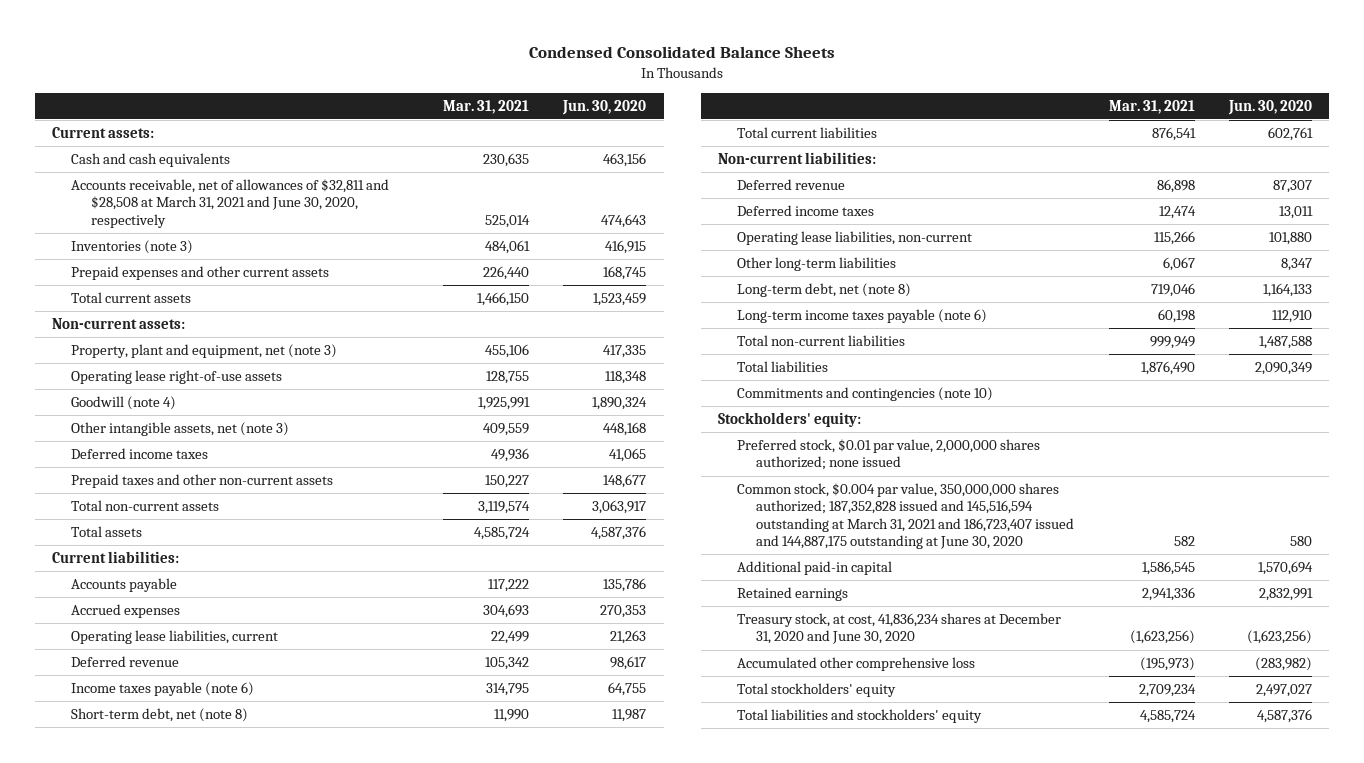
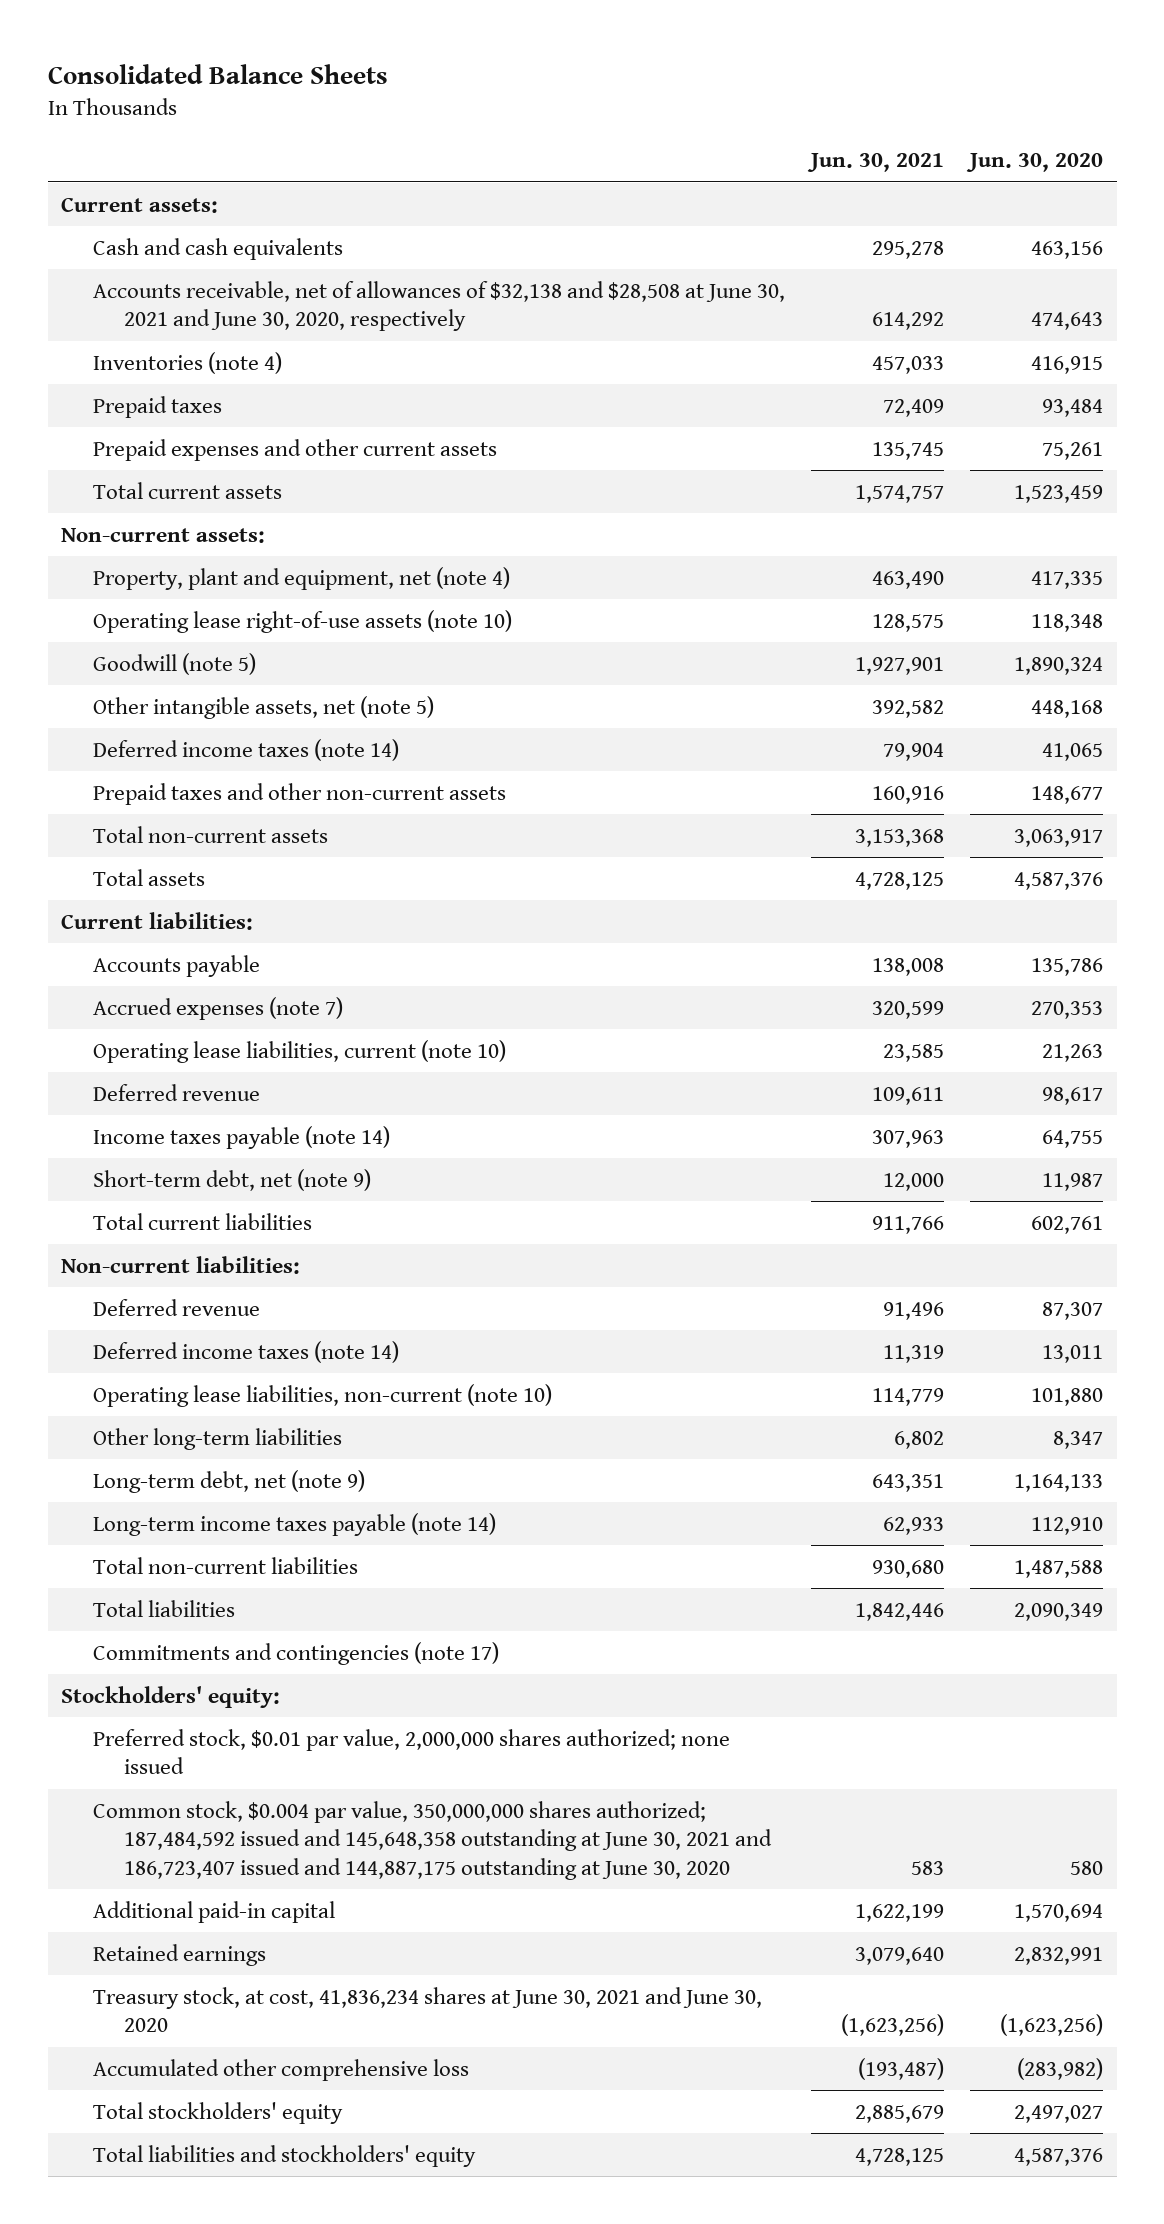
- Condensed Consolidated Balance Sheets
+ Consolidated Balance Sheets
- | Mar. 31, 2021 | Jun. 30, 2020
+ | Jun. 30, 2021 | Jun. 30, 2020
- Accounts receivable, net of allowances of $32,811 and $28,508 at March 31, 2021 and June 30, 2020, respectively | 525,014 | 474,643
- Inventories (note 3) | 484,061 | 416,915
- Prepaid expenses and other current assets | 226,440 | 168,745
+ Accounts receivable, net of allowances of $32,138 and $28,508 at June 30, 2021 and June 30, 2020, respectively | 614,292 | 474,643
+ Inventories (note 4) | 457,033 | 416,915
+ Prepaid taxes | 72,409 | 93,484
+ Prepaid expenses and other current assets | 135,745 | 75,261
- Property, plant and equipment, net (note 3) | 455,106 | 417,335
- Operating lease right-of-use assets | 128,755 | 118,348
- Goodwill (note 4) | 1,925,991 | 1,890,324
- Other intangible assets, net (note 3) | 409,559 | 448,168
- Deferred income taxes | 49,936 | 41,065
+ Property, plant and equipment, net (note 4) | 463,490 | 417,335
+ Operating lease right-of-use assets (note 10) | 128,575 | 118,348
+ Goodwill (note 5) | 1,927,901 | 1,890,324
+ Other intangible assets, net (note 5) | 392,582 | 448,168
+ Deferred income taxes (note 14) | 79,904 | 41,065
- Accrued expenses | 304,693 | 270,353
- Operating lease liabilities, current | 22,499 | 21,263
+ Accrued expenses (note 7) | 320,599 | 270,353
+ Operating lease liabilities, current (note 10) | 23,585 | 21,263
- Income taxes payable (note 6) | 314,795 | 64,755
- Short-term debt, net (note 8) | 11,990 | 11,987
+ Income taxes payable (note 14) | 307,963 | 64,755
+ Short-term debt, net (note 9) | 12,000 | 11,987
- Deferred income taxes | 12,474 | 13,011
- Operating lease liabilities, non-current | 115,266 | 101,880
+ Deferred income taxes (note 14) | 11,319 | 13,011
+ Operating lease liabilities, non-current (note 10) | 114,779 | 101,880
- Long-term debt, net (note 8) | 719,046 | 1,164,133
- Long-term income taxes payable (note 6) | 60,198 | 112,910
+ Long-term debt, net (note 9) | 643,351 | 1,164,133
+ Long-term income taxes payable (note 14) | 62,933 | 112,910
- Commitments and contingencies (note 10)
+ Commitments and contingencies (note 17)
- Common stock, $0.004 par value, 350,000,000 shares authorized; 187,352,828 issued and 145,516,594 outstanding at March 31, 2021 and 186,723,407 issued and 144,887,175 outstanding at June 30, 2020 | 582 | 580
+ Common stock, $0.004 par value, 350,000,000 shares authorized; 187,484,592 issued and 145,648,358 outstanding at June 30, 2021 and 186,723,407 issued and 144,887,175 outstanding at June 30, 2020 | 583 | 580
- Treasury stock, at cost, 41,836,234 shares at December 31, 2020 and June 30, 2020 | (1,623,256) | (1,623,256)
+ Treasury stock, at cost, 41,836,234 shares at June 30, 2021 and June 30, 2020 | (1,623,256) | (1,623,256)

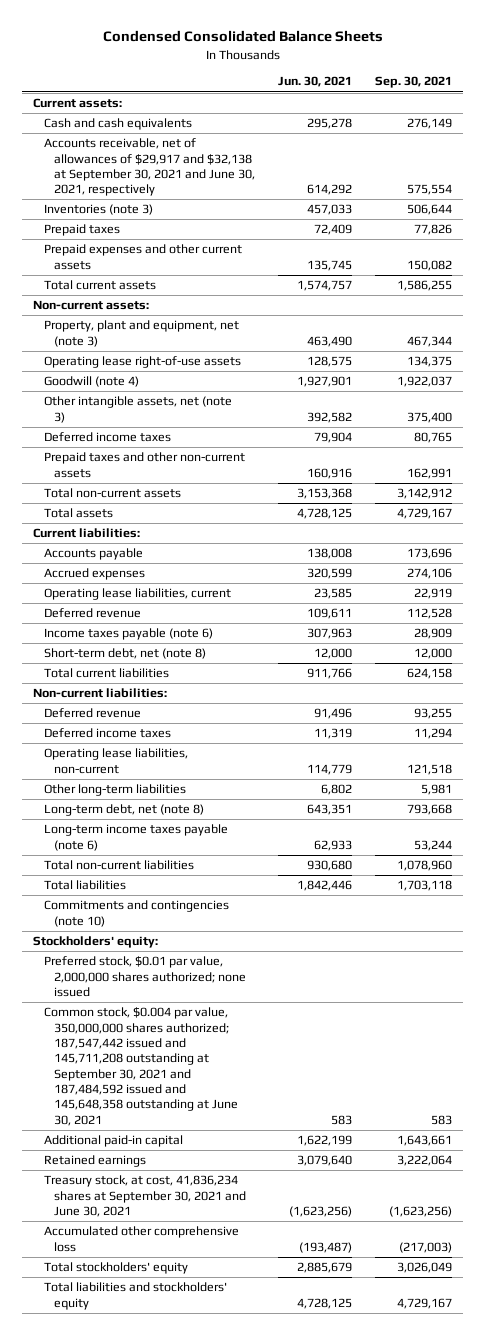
- Consolidated Balance Sheets
+ Condensed Consolidated Balance Sheets
- | Jun. 30, 2021 | Jun. 30, 2020
+ | Jun. 30, 2021 | Sep. 30, 2021
- Accounts receivable, net of allowances of $32,138 and $28,508 at June 30, 2021 and June 30, 2020, respectively | 614,292 | 474,643
- Inventories (note 4) | 457,033 | 416,915
+ Accounts receivable, net of allowances of $29,917 and $32,138 at September 30, 2021 and June 30, 2021, respectively | 614,292 | 575,554
+ Inventories (note 3) | 457,033 | 506,644
- Property, plant and equipment, net (note 4) | 463,490 | 417,335
- Operating lease right-of-use assets (note 10) | 128,575 | 118,348
- Goodwill (note 5) | 1,927,901 | 1,890,324
- Other intangible assets, net (note 5) | 392,582 | 448,168
- Deferred income taxes (note 14) | 79,904 | 41,065
+ Property, plant and equipment, net (note 3) | 463,490 | 467,344
+ Operating lease right-of-use assets | 128,575 | 134,375
+ Goodwill (note 4) | 1,927,901 | 1,922,037
+ Other intangible assets, net (note 3) | 392,582 | 375,400
+ Deferred income taxes | 79,904 | 80,765
- Accrued expenses (note 7) | 320,599 | 270,353
- Operating lease liabilities, current (note 10) | 23,585 | 21,263
+ Accrued expenses | 320,599 | 274,106
+ Operating lease liabilities, current | 23,585 | 22,919
- Income taxes payable (note 14) | 307,963 | 64,755
- Short-term debt, net (note 9) | 12,000 | 11,987
+ Income taxes payable (note 6) | 307,963 | 28,909
+ Short-term debt, net (note 8) | 12,000 | 12,000
- Deferred income taxes (note 14) | 11,319 | 13,011
- Operating lease liabilities, non-current (note 10) | 114,779 | 101,880
+ Deferred income taxes | 11,319 | 11,294
+ Operating lease liabilities, non-current | 114,779 | 121,518
- Long-term debt, net (note 9) | 643,351 | 1,164,133
- Long-term income taxes payable (note 14) | 62,933 | 112,910
+ Long-term debt, net (note 8) | 643,351 | 793,668
+ Long-term income taxes payable (note 6) | 62,933 | 53,244
- Commitments and contingencies (note 17)
+ Commitments and contingencies (note 10)
- Common stock, $0.004 par value, 350,000,000 shares authorized; 187,484,592 issued and 145,648,358 outstanding at June 30, 2021 and 186,723,407 issued and 144,887,175 outstanding at June 30, 2020 | 583 | 580
+ Common stock, $0.004 par value, 350,000,000 shares authorized; 187,547,442 issued and 145,711,208 outstanding at September 30, 2021 and 187,484,592 issued and 145,648,358 outstanding at June 30, 2021 | 583 | 583
- Treasury stock, at cost, 41,836,234 shares at June 30, 2021 and June 30, 2020 | (1,623,256) | (1,623,256)
+ Treasury stock, at cost, 41,836,234 shares at September 30, 2021 and June 30, 2021 | (1,623,256) | (1,623,256)

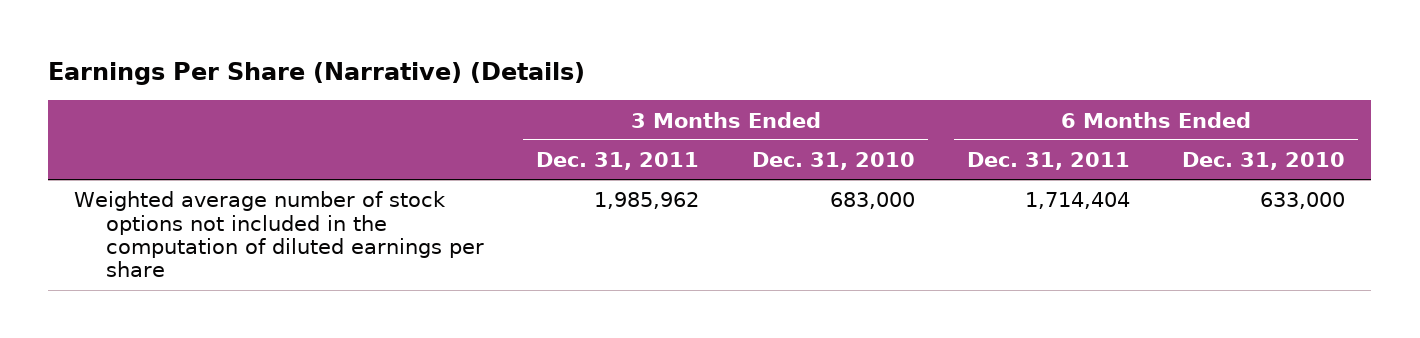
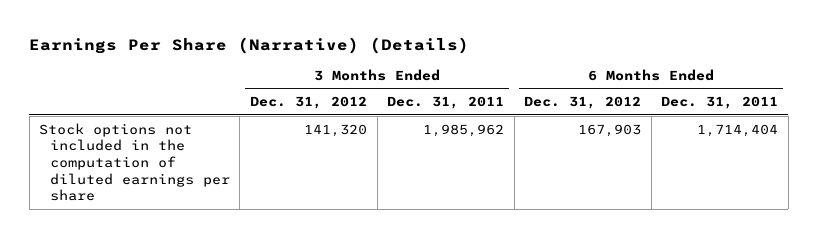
- | 3 Months Ended Dec. 31, 2011 | 3 Months Ended Dec. 31, 2010 | 6 Months Ended Dec. 31, 2011 | 6 Months Ended Dec. 31, 2010
+ | 3 Months Ended Dec. 31, 2012 | 3 Months Ended Dec. 31, 2011 | 6 Months Ended Dec. 31, 2012 | 6 Months Ended Dec. 31, 2011
- Weighted average number of stock options not included in the computation of diluted earnings per share | 1,985,962 | 683,000 | 1,714,404 | 633,000
+ Stock options not included in the computation of diluted earnings per share | 141,320 | 1,985,962 | 167,903 | 1,714,404

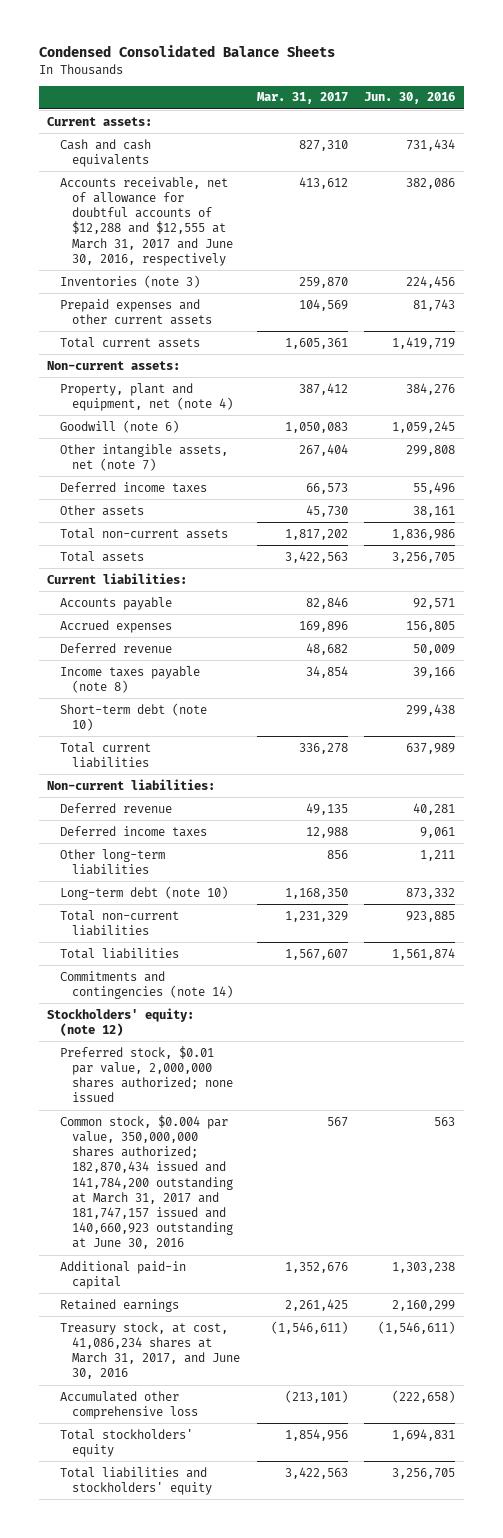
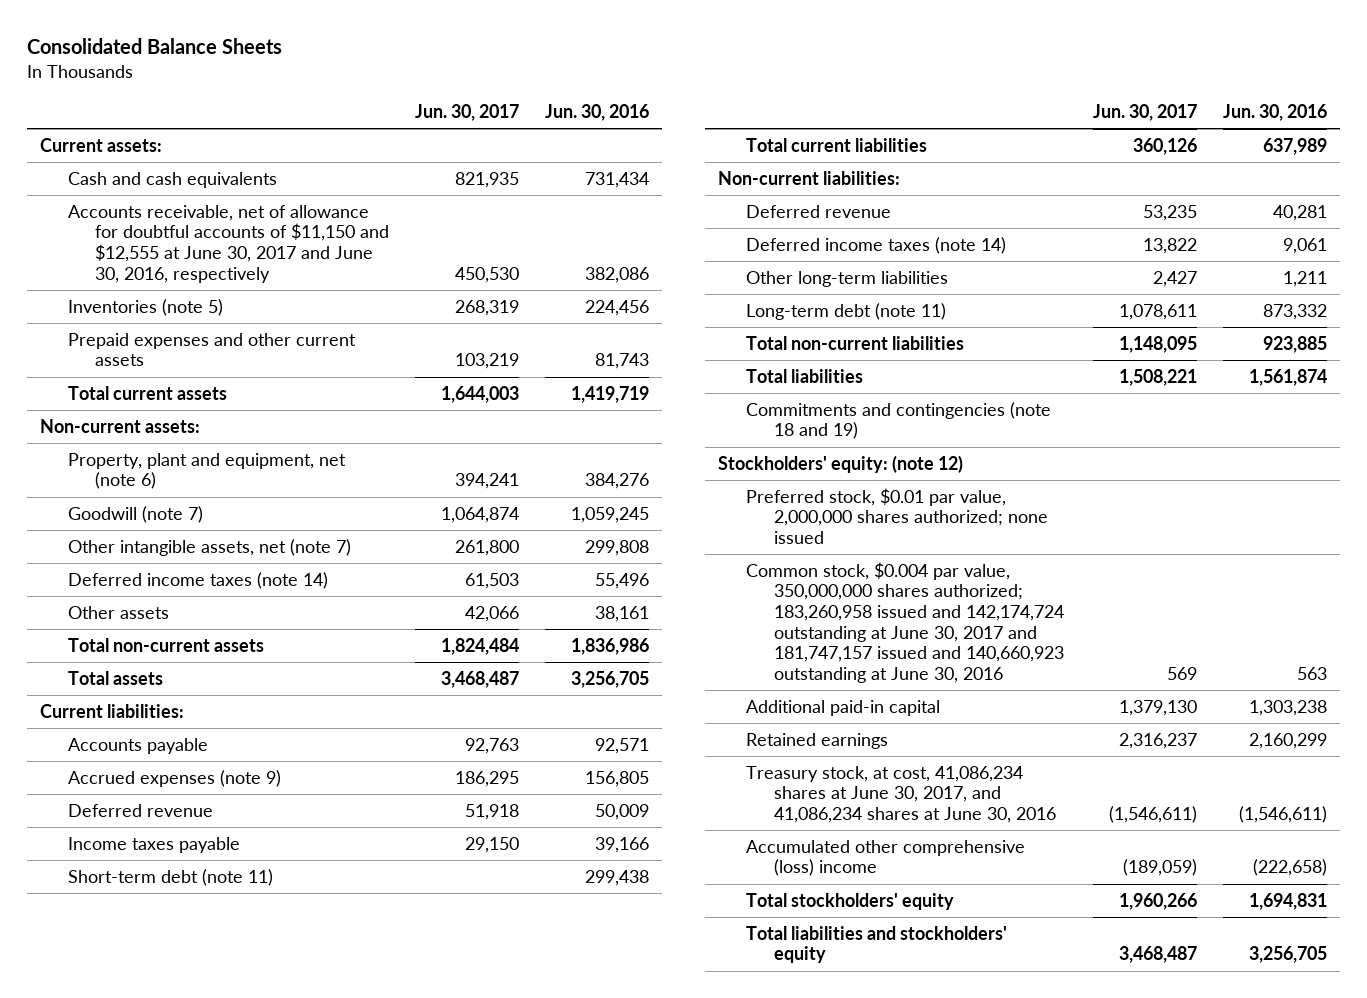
- Condensed Consolidated Balance Sheets
+ Consolidated Balance Sheets
- | Mar. 31, 2017 | Jun. 30, 2016
+ | Jun. 30, 2017 | Jun. 30, 2016
- Accounts receivable, net of allowance for doubtful accounts of $12,288 and $12,555 at March 31, 2017 and June 30, 2016, respectively | 413,612 | 382,086
- Inventories (note 3) | 259,870 | 224,456
+ Accounts receivable, net of allowance for doubtful accounts of $11,150 and $12,555 at June 30, 2017 and June 30, 2016, respectively | 450,530 | 382,086
+ Inventories (note 5) | 268,319 | 224,456
- Property, plant and equipment, net (note 4) | 387,412 | 384,276
- Goodwill (note 6) | 1,050,083 | 1,059,245
+ Property, plant and equipment, net (note 6) | 394,241 | 384,276
+ Goodwill (note 7) | 1,064,874 | 1,059,245
- Deferred income taxes | 66,573 | 55,496
+ Deferred income taxes (note 14) | 61,503 | 55,496
- Accrued expenses | 169,896 | 156,805
+ Accrued expenses (note 9) | 186,295 | 156,805
- Income taxes payable (note 8) | 34,854 | 39,166
- Short-term debt (note 10) | | 299,438
+ Income taxes payable | 29,150 | 39,166
+ Short-term debt (note 11) | | 299,438
- Deferred income taxes | 12,988 | 9,061
+ Deferred income taxes (note 14) | 13,822 | 9,061
- Long-term debt (note 10) | 1,168,350 | 873,332
+ Long-term debt (note 11) | 1,078,611 | 873,332
- Commitments and contingencies (note 14)
+ Commitments and contingencies (note 18 and 19)
- Common stock, $0.004 par value, 350,000,000 shares authorized; 182,870,434 issued and 141,784,200 outstanding at March 31, 2017 and 181,747,157 issued and 140,660,923 outstanding at June 30, 2016 | 567 | 563
+ Common stock, $0.004 par value, 350,000,000 shares authorized; 183,260,958 issued and 142,174,724 outstanding at June 30, 2017 and 181,747,157 issued and 140,660,923 outstanding at June 30, 2016 | 569 | 563
- Treasury stock, at cost, 41,086,234 shares at March 31, 2017, and June 30, 2016 | (1,546,611) | (1,546,611)
- Accumulated other comprehensive loss | (213,101) | (222,658)
+ Treasury stock, at cost, 41,086,234 shares at June 30, 2017, and 41,086,234 shares at June 30, 2016 | (1,546,611) | (1,546,611)
+ Accumulated other comprehensive (loss) income | (189,059) | (222,658)

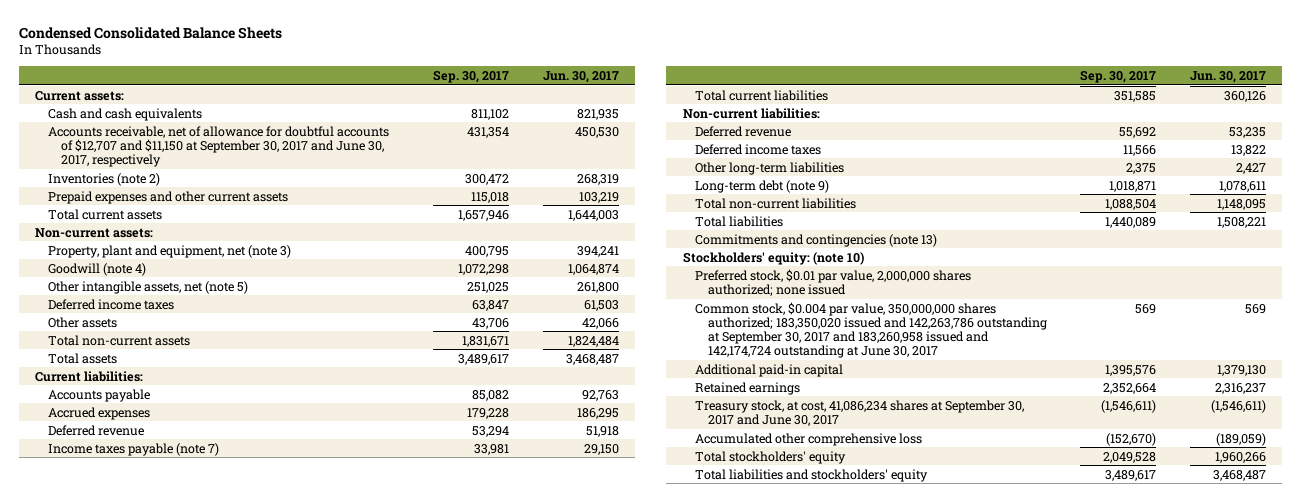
- Consolidated Balance Sheets
+ Condensed Consolidated Balance Sheets
- | Jun. 30, 2017 | Jun. 30, 2016
+ | Sep. 30, 2017 | Jun. 30, 2017
- Accounts receivable, net of allowance for doubtful accounts of $11,150 and $12,555 at June 30, 2017 and June 30, 2016, respectively | 450,530 | 382,086
- Inventories (note 5) | 268,319 | 224,456
+ Accounts receivable, net of allowance for doubtful accounts of $12,707 and $11,150 at September 30, 2017 and June 30, 2017, respectively | 431,354 | 450,530
+ Inventories (note 2) | 300,472 | 268,319
- Property, plant and equipment, net (note 6) | 394,241 | 384,276
- Goodwill (note 7) | 1,064,874 | 1,059,245
- Other intangible assets, net (note 7) | 261,800 | 299,808
- Deferred income taxes (note 14) | 61,503 | 55,496
+ Property, plant and equipment, net (note 3) | 400,795 | 394,241
+ Goodwill (note 4) | 1,072,298 | 1,064,874
+ Other intangible assets, net (note 5) | 251,025 | 261,800
+ Deferred income taxes | 63,847 | 61,503
- Accrued expenses (note 9) | 186,295 | 156,805
+ Accrued expenses | 179,228 | 186,295
- Income taxes payable | 29,150 | 39,166
- Short-term debt (note 11) | | 299,438
+ Income taxes payable (note 7) | 33,981 | 29,150
- Deferred income taxes (note 14) | 13,822 | 9,061
+ Deferred income taxes | 11,566 | 13,822
- Long-term debt (note 11) | 1,078,611 | 873,332
+ Long-term debt (note 9) | 1,018,871 | 1,078,611
- Commitments and contingencies (note 18 and 19)
- Stockholders' equity: (note 12)
+ Commitments and contingencies (note 13)
+ Stockholders' equity: (note 10)
- Common stock, $0.004 par value, 350,000,000 shares authorized; 183,260,958 issued and 142,174,724 outstanding at June 30, 2017 and 181,747,157 issued and 140,660,923 outstanding at June 30, 2016 | 569 | 563
+ Common stock, $0.004 par value, 350,000,000 shares authorized; 183,350,020 issued and 142,263,786 outstanding at September 30, 2017 and 183,260,958 issued and 142,174,724 outstanding at June 30, 2017 | 569 | 569
- Treasury stock, at cost, 41,086,234 shares at June 30, 2017, and 41,086,234 shares at June 30, 2016 | (1,546,611) | (1,546,611)
- Accumulated other comprehensive (loss) income | (189,059) | (222,658)
+ Treasury stock, at cost, 41,086,234 shares at September 30, 2017 and June 30, 2017 | (1,546,611) | (1,546,611)
+ Accumulated other comprehensive loss | (152,670) | (189,059)

